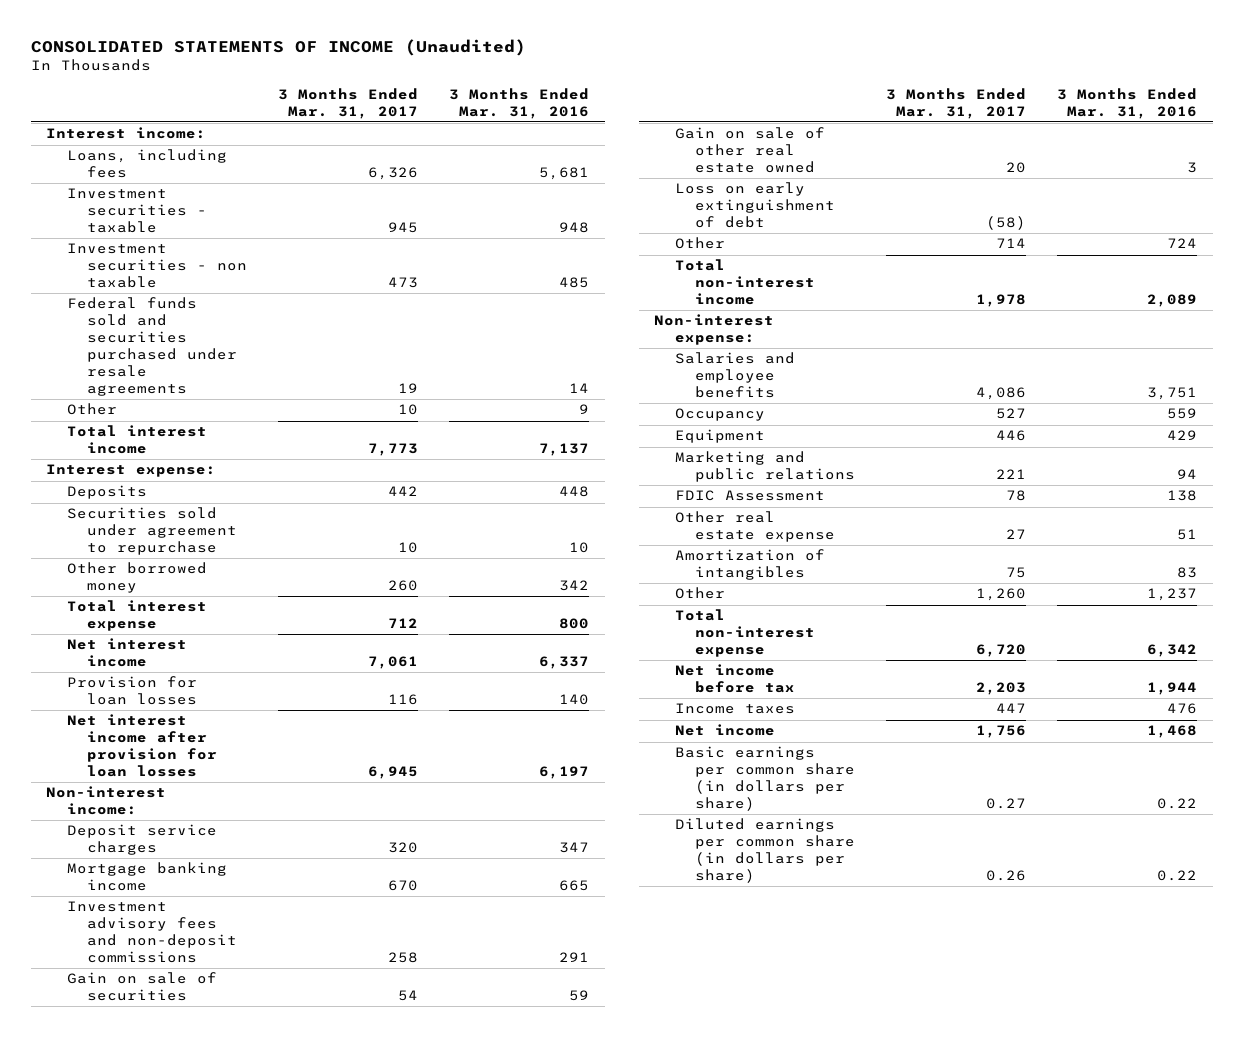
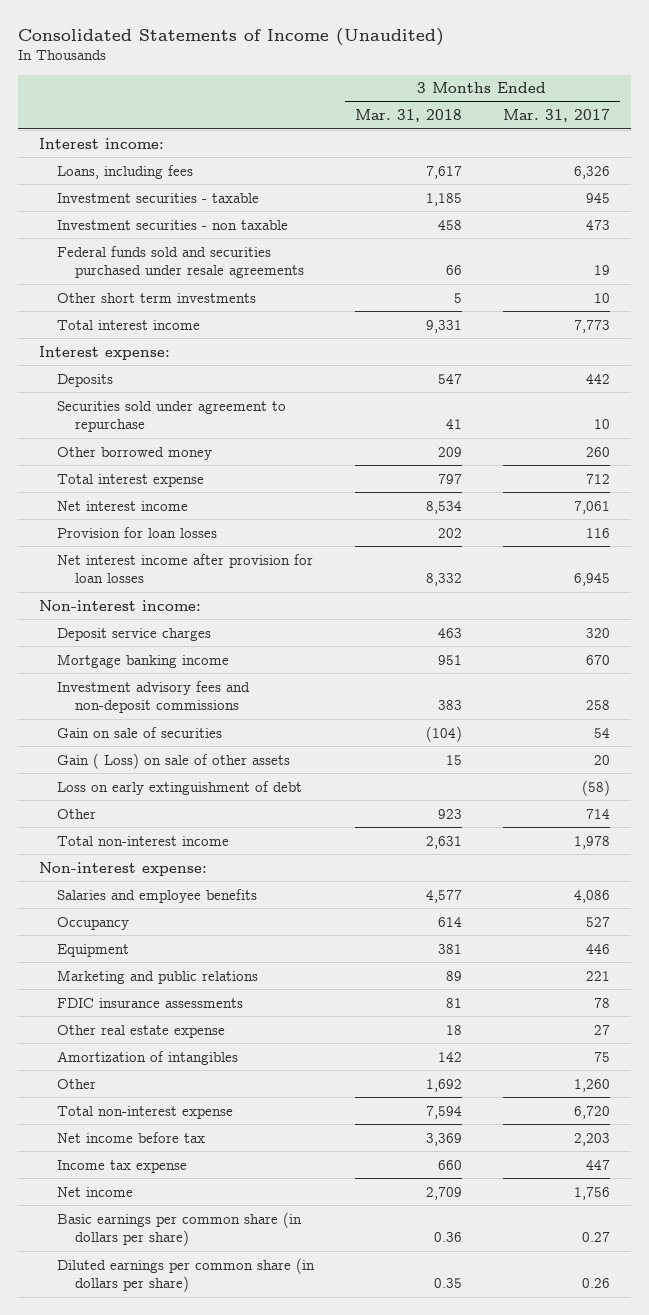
- CONSOLIDATED STATEMENTS OF INCOME (Unaudited)
+ Consolidated Statements of Income (Unaudited)
- | 3 Months Ended Mar. 31, 2017 | 3 Months Ended Mar. 31, 2016
+ | 3 Months Ended Mar. 31, 2018 | 3 Months Ended Mar. 31, 2017
- Other | 10 | 9
+ Other short term investments | 5 | 10
- Gain on sale of other real estate owned | 20 | 3
+ Gain ( Loss) on sale of other assets | 15 | 20
- FDIC Assessment | 78 | 138
+ FDIC insurance assessments | 81 | 78
- Income taxes | 447 | 476
+ Income tax expense | 660 | 447

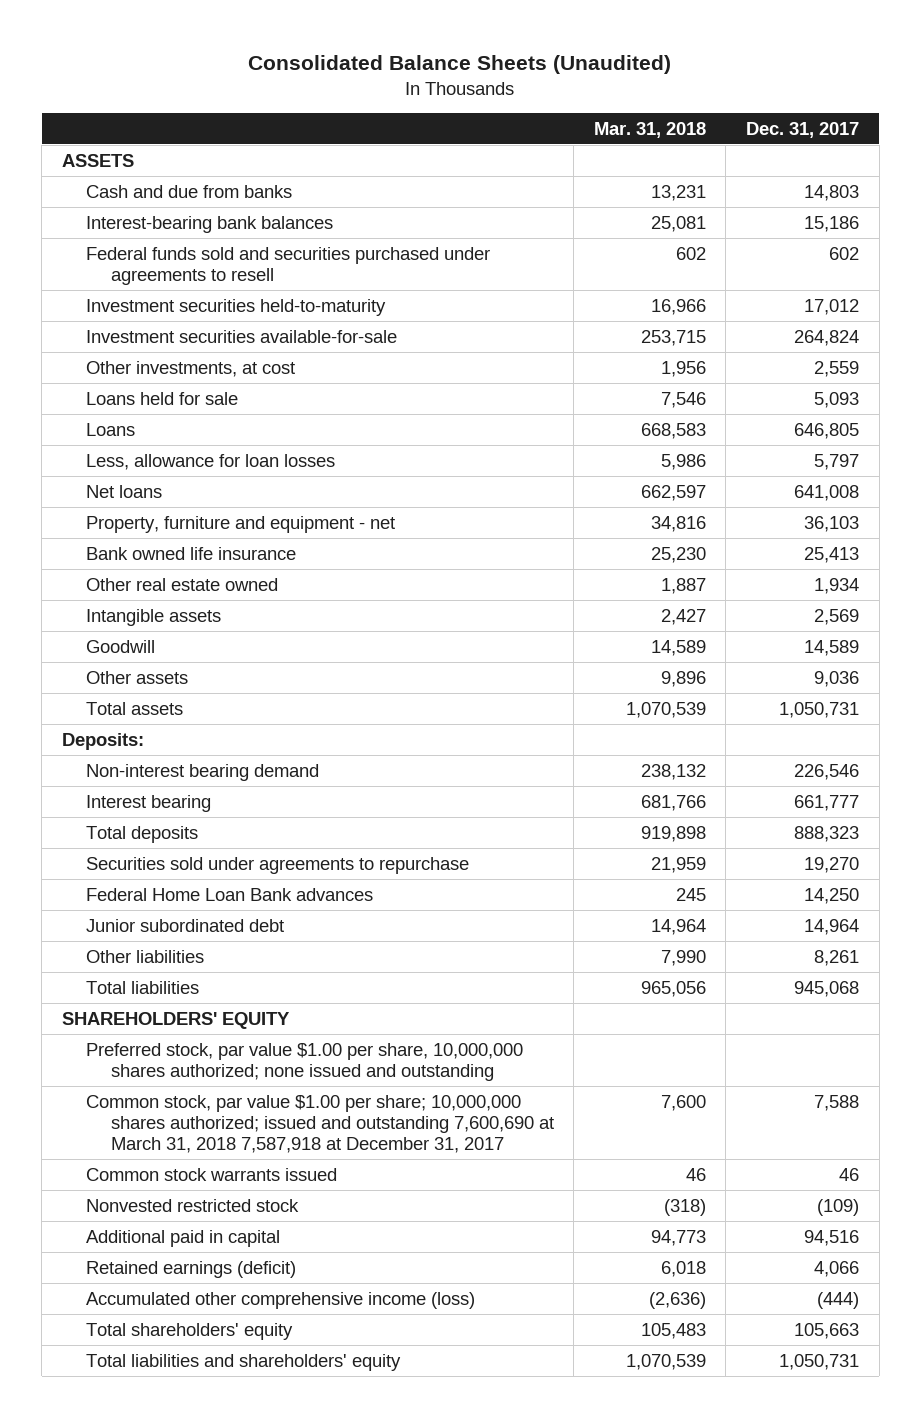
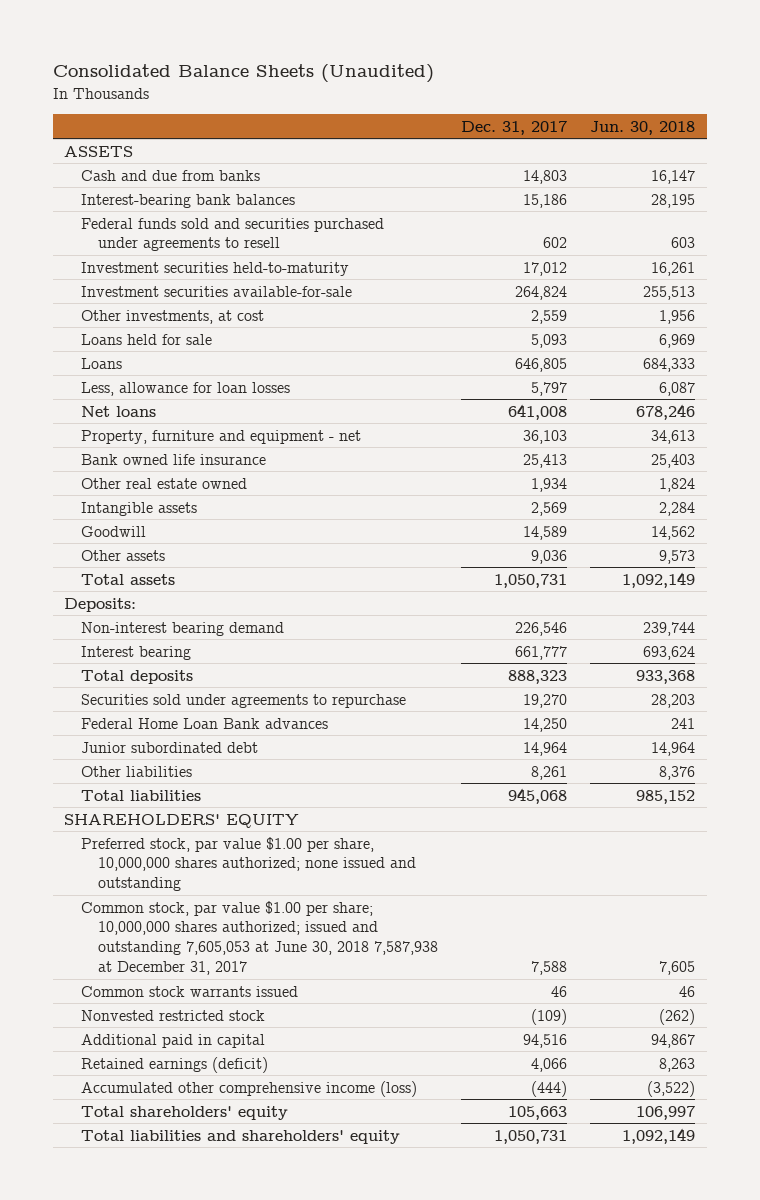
- | Mar. 31, 2018 | Dec. 31, 2017
+ | Dec. 31, 2017 | Jun. 30, 2018
- Common stock, par value $1.00 per share; 10,000,000 shares authorized; issued and outstanding 7,600,690 at March 31, 2018 7,587,918 at December 31, 2017 | 7,600 | 7,588
+ Common stock, par value $1.00 per share; 10,000,000 shares authorized; issued and outstanding 7,605,053 at June 30, 2018 7,587,938 at December 31, 2017 | 7,588 | 7,605

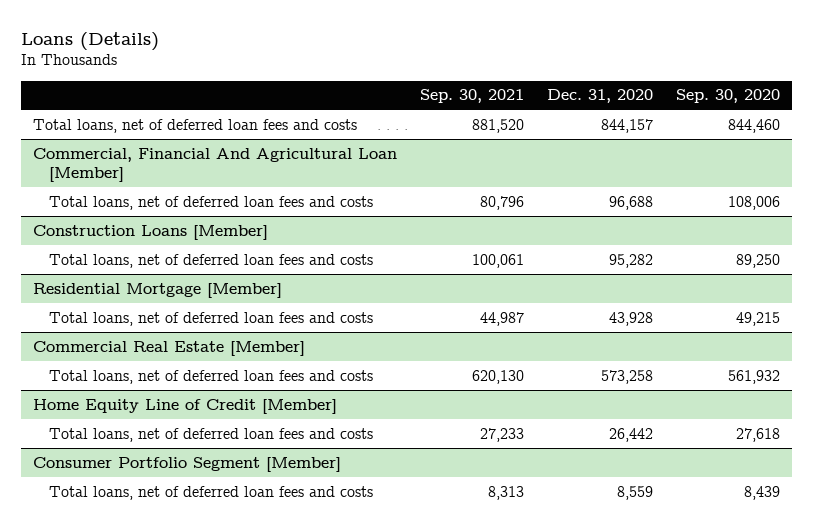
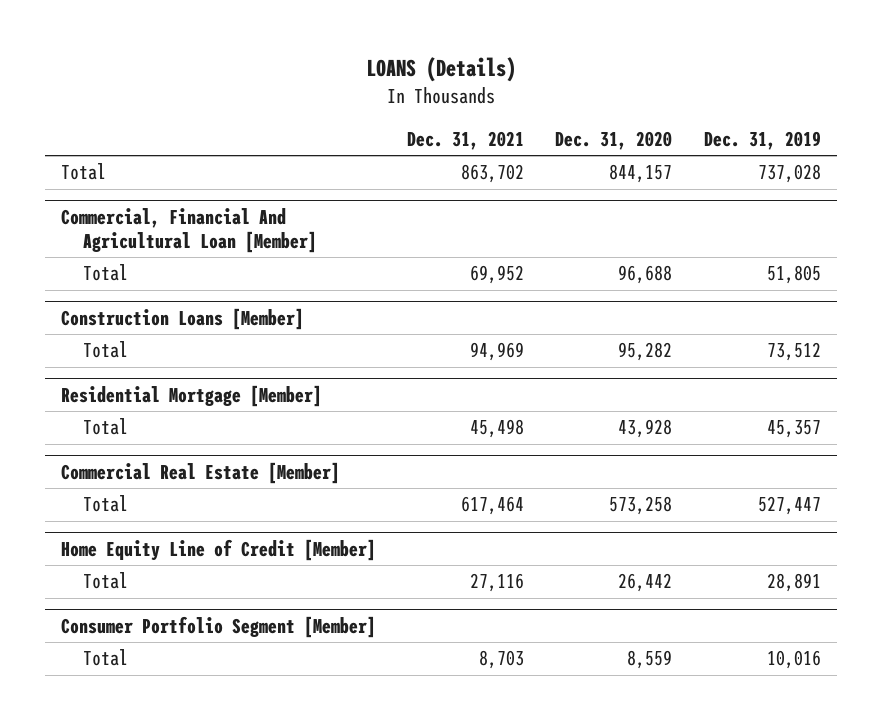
- Loans (Details)
+ LOANS (Details)
- | Sep. 30, 2021 | Dec. 31, 2020 | Sep. 30, 2020
+ | Dec. 31, 2021 | Dec. 31, 2020 | Dec. 31, 2019
- Total loans, net of deferred loan fees and costs | 881,520 | 844,157 | 844,460
+ Total | 863,702 | 844,157 | 737,028
@ Commercial, Financial And Agricultural Loan [Member]
- Total loans, net of deferred loan fees and costs | 80,796 | 96,688 | 108,006
+ Total | 69,952 | 96,688 | 51,805
@ Construction Loans [Member]
- Total loans, net of deferred loan fees and costs | 100,061 | 95,282 | 89,250
+ Total | 94,969 | 95,282 | 73,512
@ Residential Mortgage [Member]
- Total loans, net of deferred loan fees and costs | 44,987 | 43,928 | 49,215
+ Total | 45,498 | 43,928 | 45,357
@ Commercial Real Estate [Member]
- Total loans, net of deferred loan fees and costs | 620,130 | 573,258 | 561,932
+ Total | 617,464 | 573,258 | 527,447
@ Home Equity Line of Credit [Member]
- Total loans, net of deferred loan fees and costs | 27,233 | 26,442 | 27,618
+ Total | 27,116 | 26,442 | 28,891
@ Consumer Portfolio Segment [Member]
- Total loans, net of deferred loan fees and costs | 8,313 | 8,559 | 8,439
+ Total | 8,703 | 8,559 | 10,016

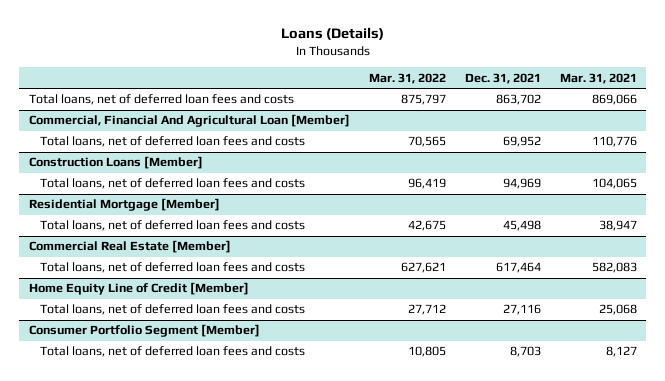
- LOANS (Details)
+ Loans (Details)
- | Dec. 31, 2021 | Dec. 31, 2020 | Dec. 31, 2019
+ | Mar. 31, 2022 | Dec. 31, 2021 | Mar. 31, 2021
- Total | 863,702 | 844,157 | 737,028
+ Total loans, net of deferred loan fees and costs | 875,797 | 863,702 | 869,066
@ Commercial, Financial And Agricultural Loan [Member]
- Total | 69,952 | 96,688 | 51,805
+ Total loans, net of deferred loan fees and costs | 70,565 | 69,952 | 110,776
@ Construction Loans [Member]
- Total | 94,969 | 95,282 | 73,512
+ Total loans, net of deferred loan fees and costs | 96,419 | 94,969 | 104,065
@ Residential Mortgage [Member]
- Total | 45,498 | 43,928 | 45,357
+ Total loans, net of deferred loan fees and costs | 42,675 | 45,498 | 38,947
@ Commercial Real Estate [Member]
- Total | 617,464 | 573,258 | 527,447
+ Total loans, net of deferred loan fees and costs | 627,621 | 617,464 | 582,083
@ Home Equity Line of Credit [Member]
- Total | 27,116 | 26,442 | 28,891
+ Total loans, net of deferred loan fees and costs | 27,712 | 27,116 | 25,068
@ Consumer Portfolio Segment [Member]
- Total | 8,703 | 8,559 | 10,016
+ Total loans, net of deferred loan fees and costs | 10,805 | 8,703 | 8,127

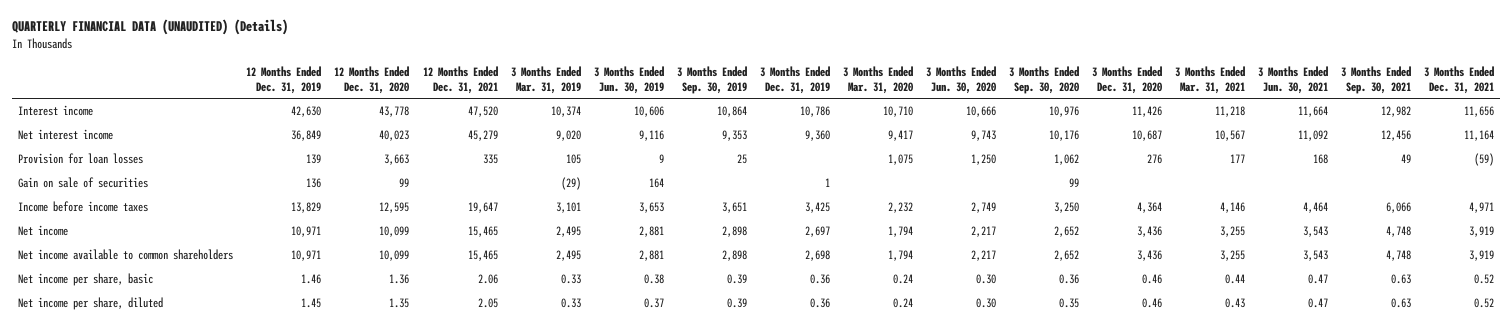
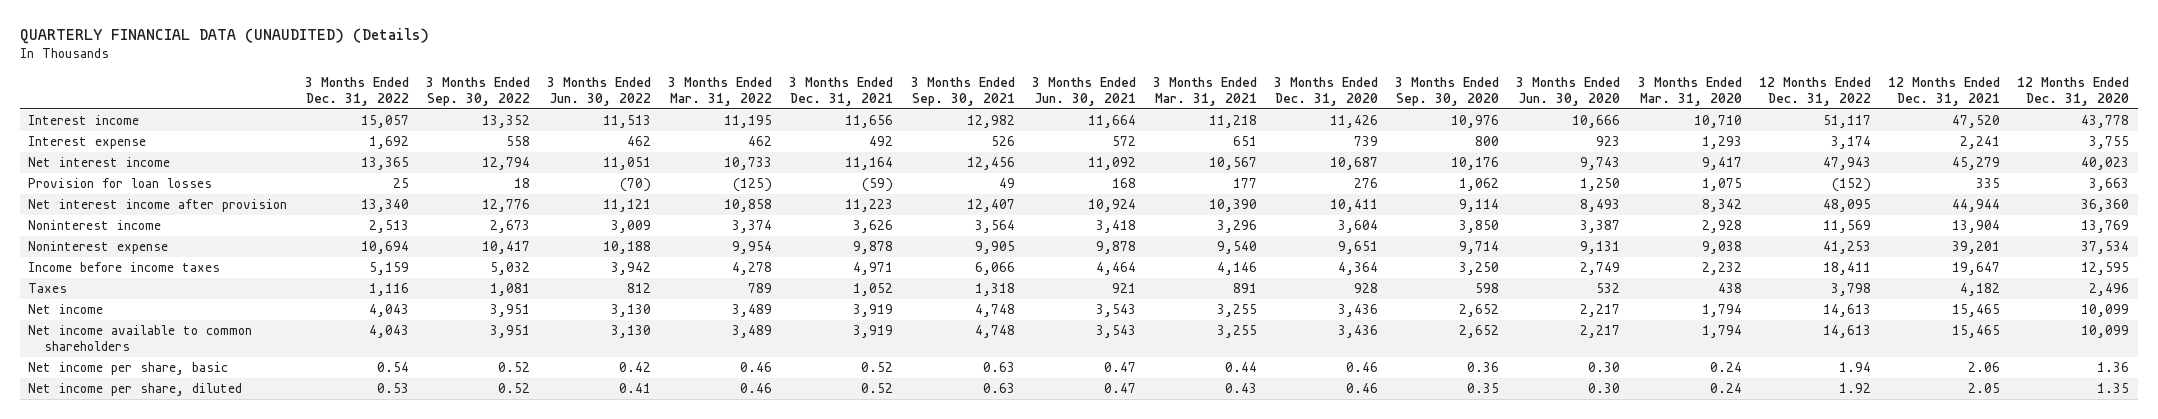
- | 12 Months Ended Dec. 31, 2019 | 12 Months Ended Dec. 31, 2020 | 12 Months Ended Dec. 31, 2021 | 3 Months Ended Mar. 31, 2019 | 3 Months Ended Jun. 30, 2019 | 3 Months Ended Sep. 30, 2019 | 3 Months Ended Dec. 31, 2019 | 3 Months Ended Mar. 31, 2020 | 3 Months Ended Jun. 30, 2020 | 3 Months Ended Sep. 30, 2020 | 3 Months Ended Dec. 31, 2020 | 3 Months Ended Mar. 31, 2021 | 3 Months Ended Jun. 30, 2021 | 3 Months Ended Sep. 30, 2021 | 3 Months Ended Dec. 31, 2021
+ | 3 Months Ended Dec. 31, 2022 | 3 Months Ended Sep. 30, 2022 | 3 Months Ended Jun. 30, 2022 | 3 Months Ended Mar. 31, 2022 | 3 Months Ended Dec. 31, 2021 | 3 Months Ended Sep. 30, 2021 | 3 Months Ended Jun. 30, 2021 | 3 Months Ended Mar. 31, 2021 | 3 Months Ended Dec. 31, 2020 | 3 Months Ended Sep. 30, 2020 | 3 Months Ended Jun. 30, 2020 | 3 Months Ended Mar. 31, 2020 | 12 Months Ended Dec. 31, 2022 | 12 Months Ended Dec. 31, 2021 | 12 Months Ended Dec. 31, 2020
+ Interest expense | 1,692 | 558 | 462 | 462 | 492 | 526 | 572 | 651 | 739 | 800 | 923 | 1,293 | 3,174 | 2,241 | 3,755
- Gain on sale of securities | 136 | 99 | | (29) | 164 | | 1 | | | 99 | | | | |
+ Net interest income after provision | 13,340 | 12,776 | 11,121 | 10,858 | 11,223 | 12,407 | 10,924 | 10,390 | 10,411 | 9,114 | 8,493 | 8,342 | 48,095 | 44,944 | 36,360
+ Noninterest income | 2,513 | 2,673 | 3,009 | 3,374 | 3,626 | 3,564 | 3,418 | 3,296 | 3,604 | 3,850 | 3,387 | 2,928 | 11,569 | 13,904 | 13,769
+ Noninterest expense | 10,694 | 10,417 | 10,188 | 9,954 | 9,878 | 9,905 | 9,878 | 9,540 | 9,651 | 9,714 | 9,131 | 9,038 | 41,253 | 39,201 | 37,534
+ Taxes | 1,116 | 1,081 | 812 | 789 | 1,052 | 1,318 | 921 | 891 | 928 | 598 | 532 | 438 | 3,798 | 4,182 | 2,496

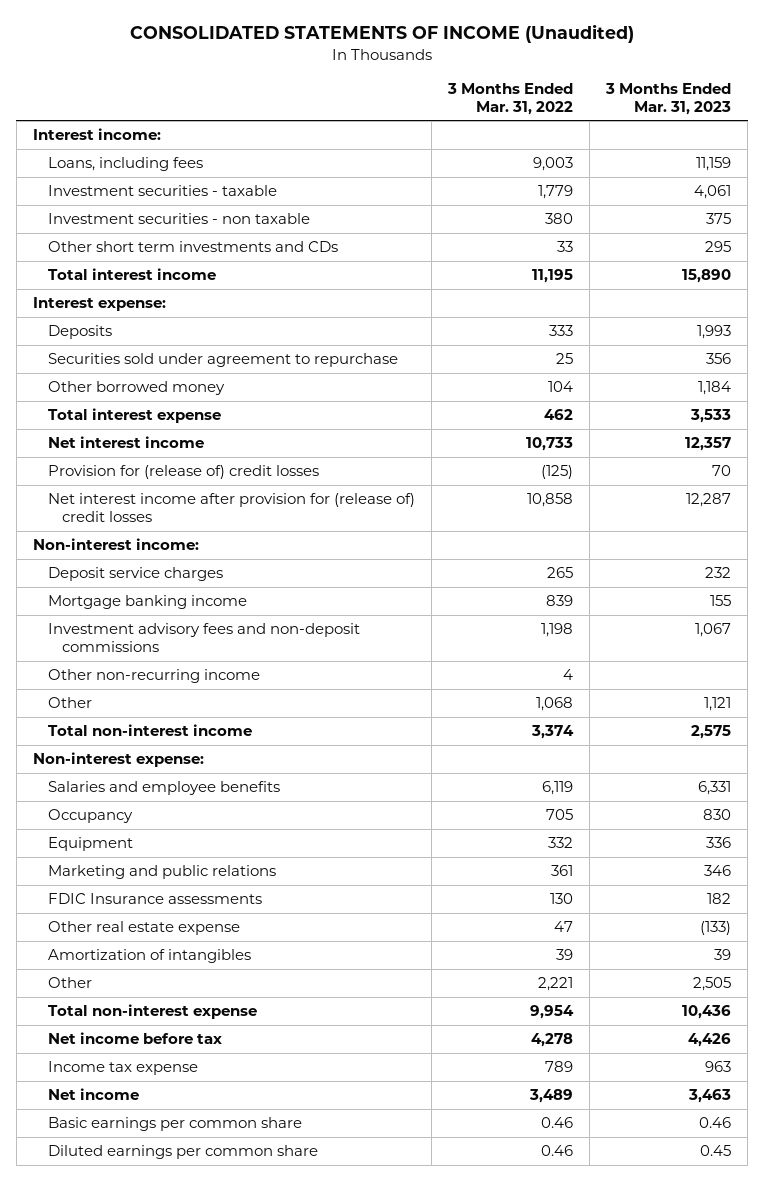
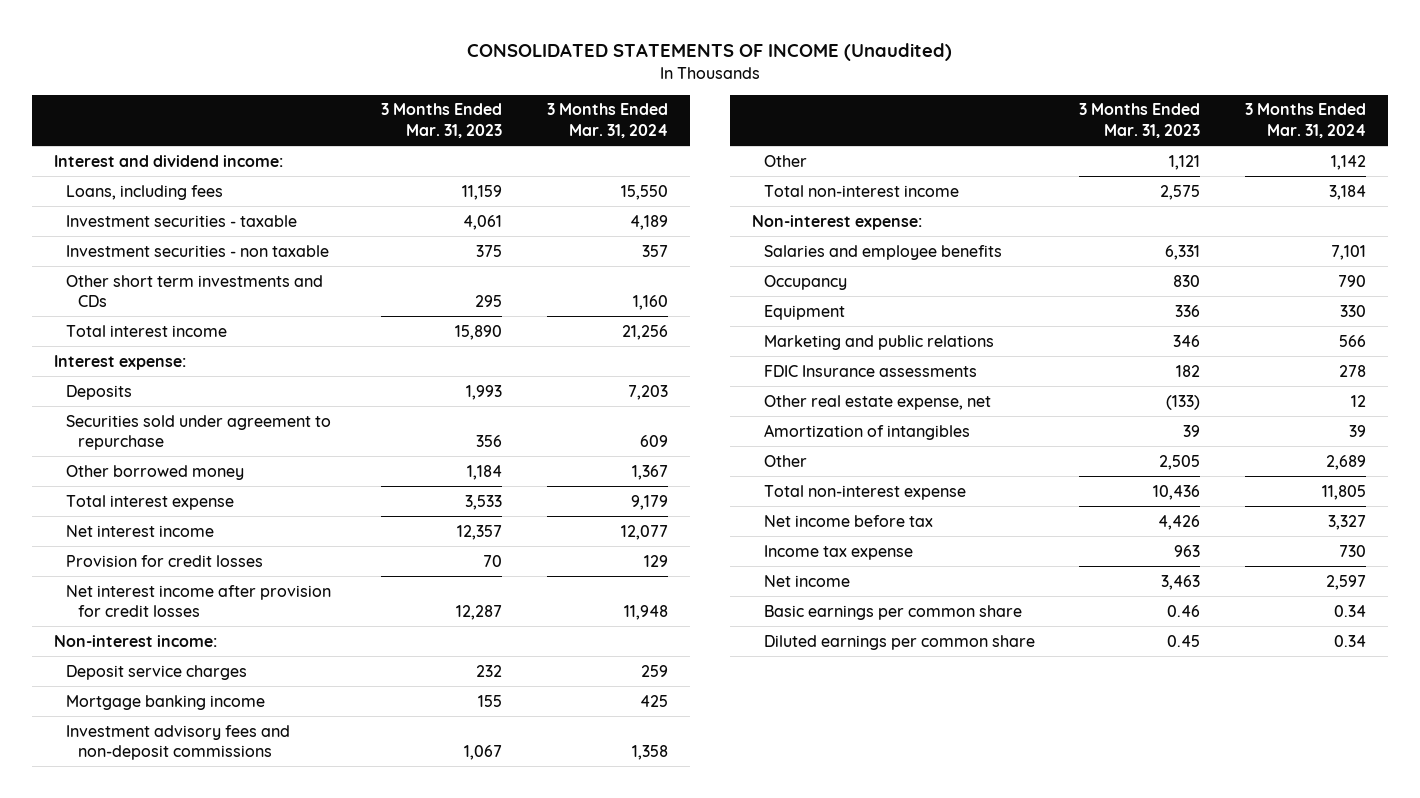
- | 3 Months Ended Mar. 31, 2022 | 3 Months Ended Mar. 31, 2023
+ | 3 Months Ended Mar. 31, 2023 | 3 Months Ended Mar. 31, 2024
- Interest income:
+ Interest and dividend income:
- Provision for (release of) credit losses | (125) | 70
- Net interest income after provision for (release of) credit losses | 10,858 | 12,287
+ Provision for credit losses | 70 | 129
+ Net interest income after provision for credit losses | 12,287 | 11,948
- Other non-recurring income | 4 |
- Other real estate expense | 47 | (133)
+ Other real estate expense, net | (133) | 12

